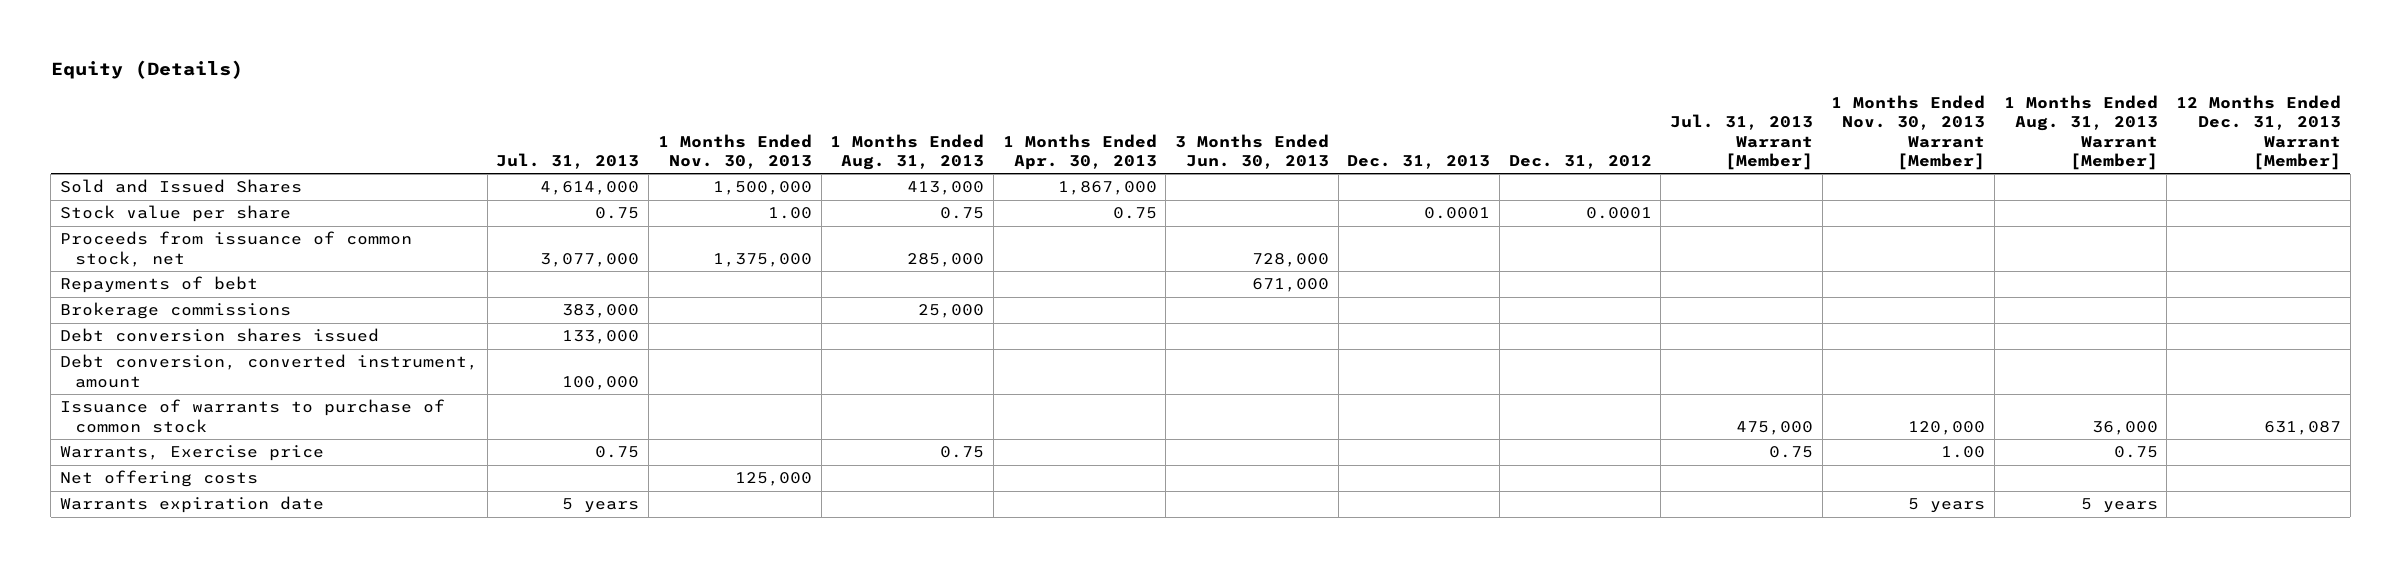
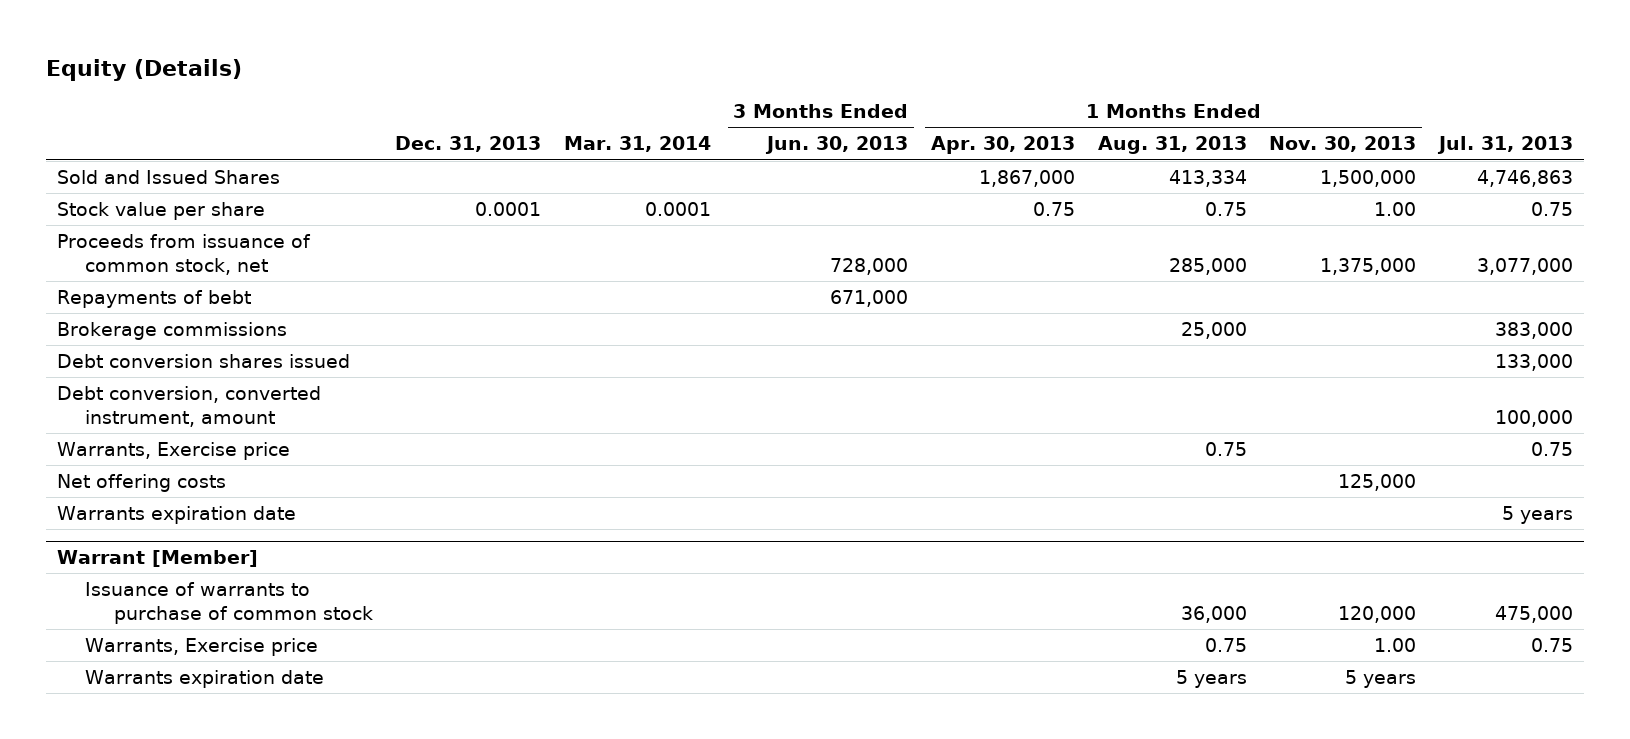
- | Jul. 31, 2013 | 1 Months Ended Nov. 30, 2013 | 1 Months Ended Aug. 31, 2013 | 1 Months Ended Apr. 30, 2013 | 3 Months Ended Jun. 30, 2013 | Dec. 31, 2013 | Dec. 31, 2012 | Jul. 31, 2013 Warrant [Member] | 1 Months Ended Nov. 30, 2013 Warrant [Member] | 1 Months Ended Aug. 31, 2013 Warrant [Member] | 12 Months Ended Dec. 31, 2013 Warrant [Member]
+ | Dec. 31, 2013 | Mar. 31, 2014 | 3 Months Ended Jun. 30, 2013 | 1 Months Ended Apr. 30, 2013 | 1 Months Ended Aug. 31, 2013 | 1 Months Ended Nov. 30, 2013 | Jul. 31, 2013
- Sold and Issued Shares | 4,614,000 | 1,500,000 | 413,000 | 1,867,000 | | | | | | |
+ Sold and Issued Shares | | | | 1,867,000 | 413,334 | 1,500,000 | 4,746,863
- Issuance of warrants to purchase of common stock | | | | | | | | 475,000 | 120,000 | 36,000 | 631,087
+ Warrant [Member]
+ Issuance of warrants to purchase of common stock | | | | | 36,000 | 120,000 | 475,000
+ Warrants, Exercise price | | | | | 0.75 | 1.00 | 0.75
+ Warrants expiration date | | | | | 5 years | 5 years |

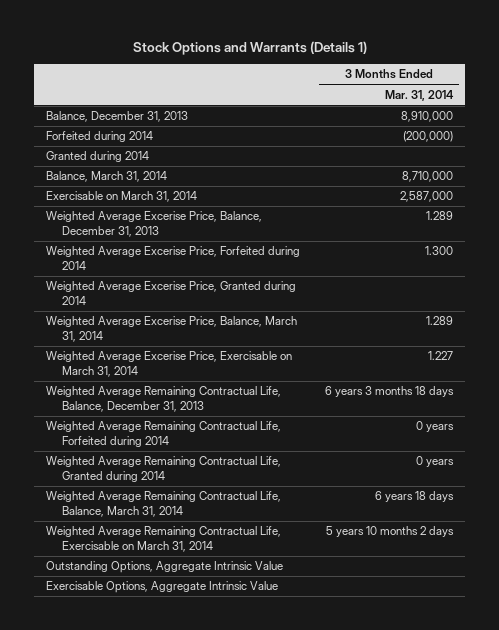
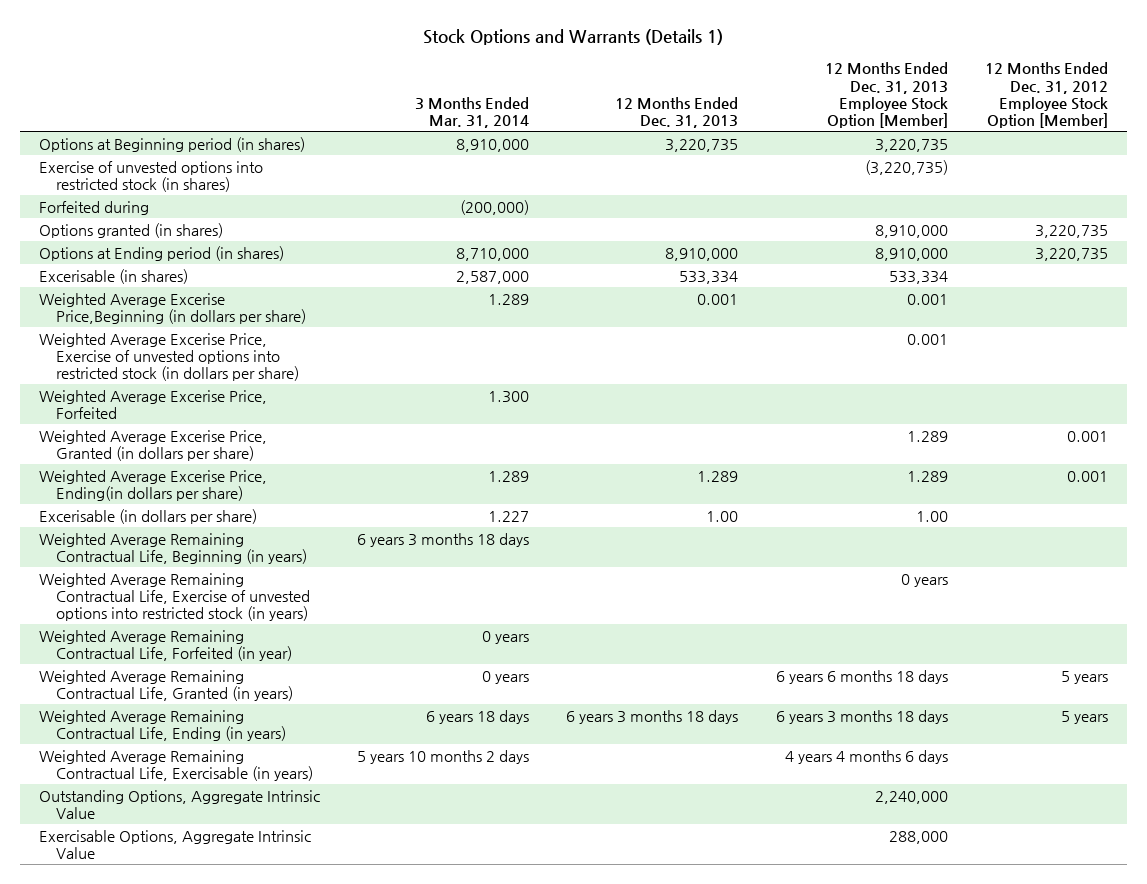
- | 3 Months Ended Mar. 31, 2014
+ | 3 Months Ended Mar. 31, 2014 | 12 Months Ended Dec. 31, 2013 | 12 Months Ended Dec. 31, 2013 Employee Stock Option [Member] | 12 Months Ended Dec. 31, 2012 Employee Stock Option [Member]
- Balance, December 31, 2013 | 8,910,000
- Forfeited during 2014 | (200,000)
- Granted during 2014
- Balance, March 31, 2014 | 8,710,000
- Exercisable on March 31, 2014 | 2,587,000
- Weighted Average Excerise Price, Balance, December 31, 2013 | 1.289
- Weighted Average Excerise Price, Forfeited during 2014 | 1.300
- Weighted Average Excerise Price, Granted during 2014
- Weighted Average Excerise Price, Balance, March 31, 2014 | 1.289
- Weighted Average Excerise Price, Exercisable on March 31, 2014 | 1.227
- Weighted Average Remaining Contractual Life, Balance, December 31, 2013 | 6 years 3 months 18 days
- Weighted Average Remaining Contractual Life, Forfeited during 2014 | 0 years
- Weighted Average Remaining Contractual Life, Granted during 2014 | 0 years
- Weighted Average Remaining Contractual Life, Balance, March 31, 2014 | 6 years 18 days
- Weighted Average Remaining Contractual Life, Exercisable on March 31, 2014 | 5 years 10 months 2 days
+ Options at Beginning period (in shares) | 8,910,000 | 3,220,735 | 3,220,735 |
+ Exercise of unvested options into restricted stock (in shares) | | | (3,220,735) |
+ Forfeited during | (200,000) | | |
+ Options granted (in shares) | | | 8,910,000 | 3,220,735
+ Options at Ending period (in shares) | 8,710,000 | 8,910,000 | 8,910,000 | 3,220,735
+ Excerisable (in shares) | 2,587,000 | 533,334 | 533,334 |
+ Weighted Average Excerise Price,Beginning (in dollars per share) | 1.289 | 0.001 | 0.001 |
+ Weighted Average Excerise Price, Exercise of unvested options into restricted stock (in dollars per share) | | | 0.001 |
+ Weighted Average Excerise Price, Forfeited | 1.300 | | |
+ Weighted Average Excerise Price, Granted (in dollars per share) | | | 1.289 | 0.001
+ Weighted Average Excerise Price, Ending(in dollars per share) | 1.289 | 1.289 | 1.289 | 0.001
+ Excerisable (in dollars per share) | 1.227 | 1.00 | 1.00 |
+ Weighted Average Remaining Contractual Life, Beginning (in years) | 6 years 3 months 18 days | | |
+ Weighted Average Remaining Contractual Life, Exercise of unvested options into restricted stock (in years) | | | 0 years |
+ Weighted Average Remaining Contractual Life, Forfeited (in year) | 0 years | | |
+ Weighted Average Remaining Contractual Life, Granted (in years) | 0 years | | 6 years 6 months 18 days | 5 years
+ Weighted Average Remaining Contractual Life, Ending (in years) | 6 years 18 days | 6 years 3 months 18 days | 6 years 3 months 18 days | 5 years
+ Weighted Average Remaining Contractual Life, Exercisable (in years) | 5 years 10 months 2 days | | 4 years 4 months 6 days |

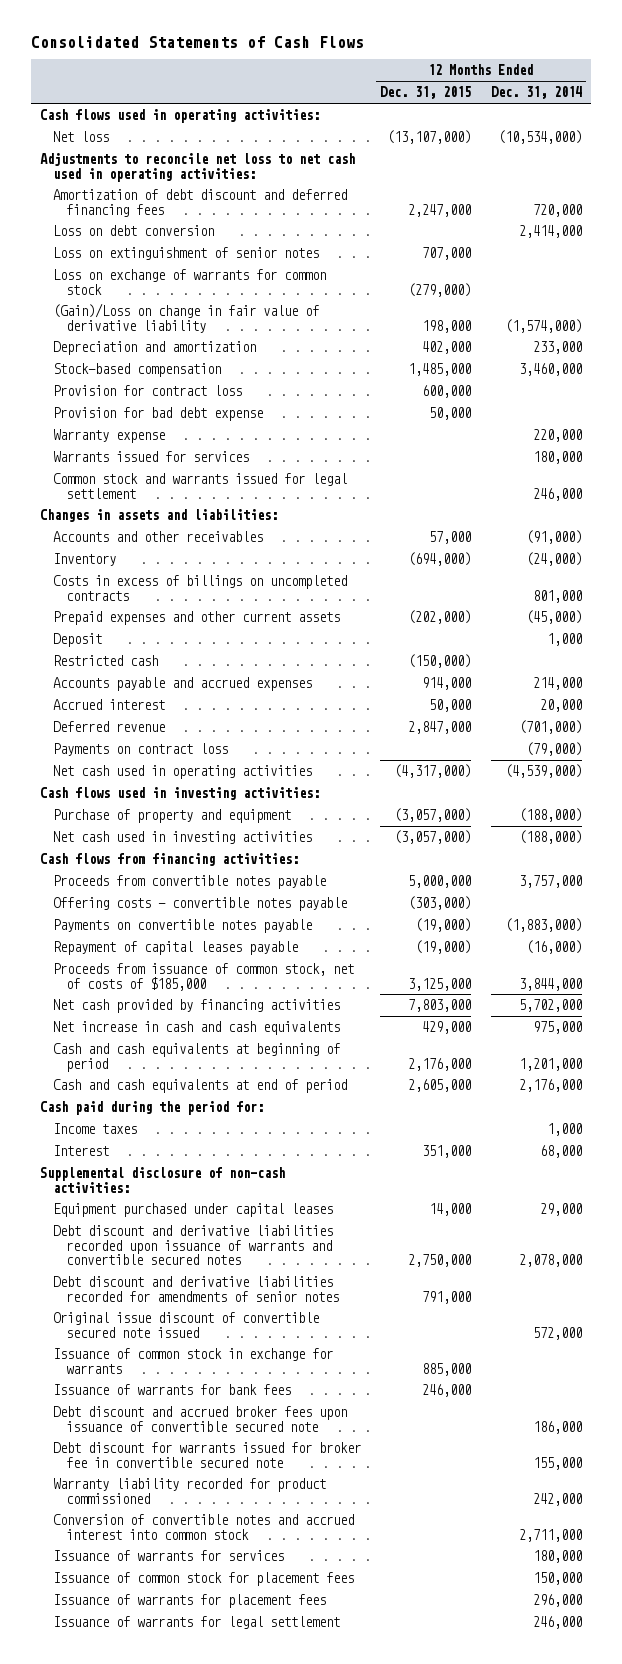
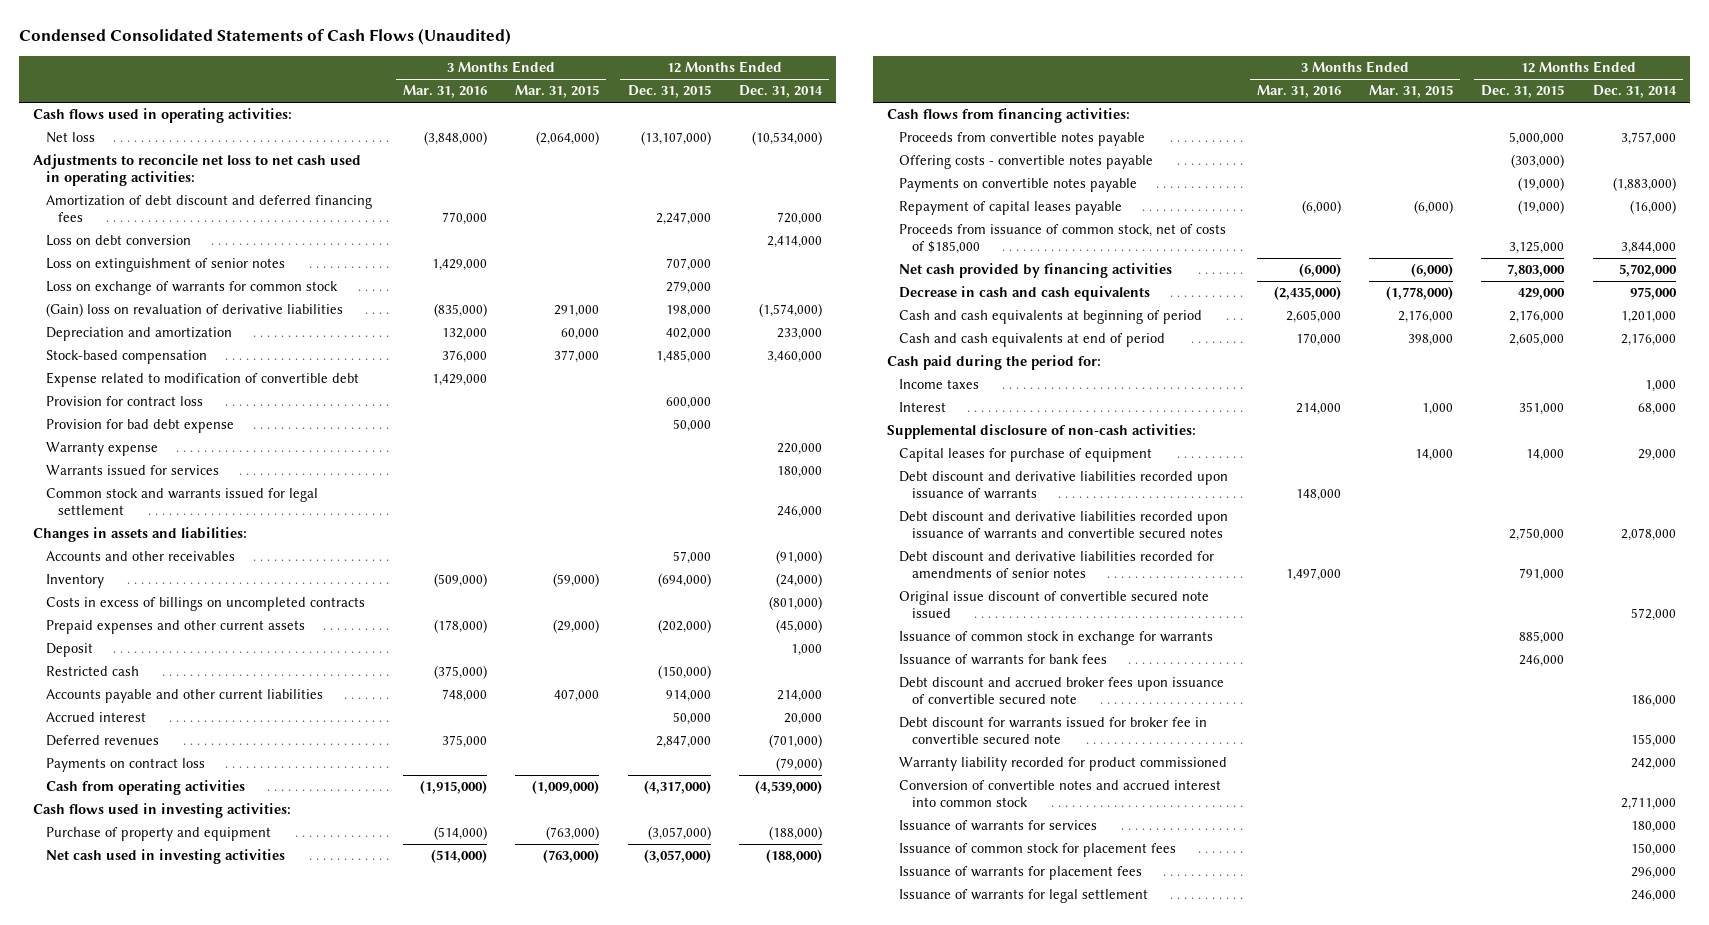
- Consolidated Statements of Cash Flows
+ Condensed Consolidated Statements of Cash Flows (Unaudited)
- | 12 Months Ended Dec. 31, 2015 | 12 Months Ended Dec. 31, 2014
+ | 3 Months Ended Mar. 31, 2016 | 3 Months Ended Mar. 31, 2015 | 12 Months Ended Dec. 31, 2015 | 12 Months Ended Dec. 31, 2014
- Loss on exchange of warrants for common stock | (279,000) |
- (Gain)/Loss on change in fair value of derivative liability | 198,000 | (1,574,000)
+ Loss on exchange of warrants for common stock | | | 279,000 |
+ (Gain) loss on revaluation of derivative liabilities | (835,000) | 291,000 | 198,000 | (1,574,000)
+ Expense related to modification of convertible debt | 1,429,000 | | |
- Costs in excess of billings on uncompleted contracts | | 801,000
+ Costs in excess of billings on uncompleted contracts | | | | (801,000)
- Accounts payable and accrued expenses | 914,000 | 214,000
+ Accounts payable and other current liabilities | 748,000 | 407,000 | 914,000 | 214,000
- Deferred revenue | 2,847,000 | (701,000)
+ Deferred revenues | 375,000 | | 2,847,000 | (701,000)
- Net cash used in operating activities | (4,317,000) | (4,539,000)
+ Cash from operating activities | (1,915,000) | (1,009,000) | (4,317,000) | (4,539,000)
- Net increase in cash and cash equivalents | 429,000 | 975,000
+ Decrease in cash and cash equivalents | (2,435,000) | (1,778,000) | 429,000 | 975,000
- Equipment purchased under capital leases | 14,000 | 29,000
+ Capital leases for purchase of equipment | | 14,000 | 14,000 | 29,000
+ Debt discount and derivative liabilities recorded upon issuance of warrants | 148,000 | | |

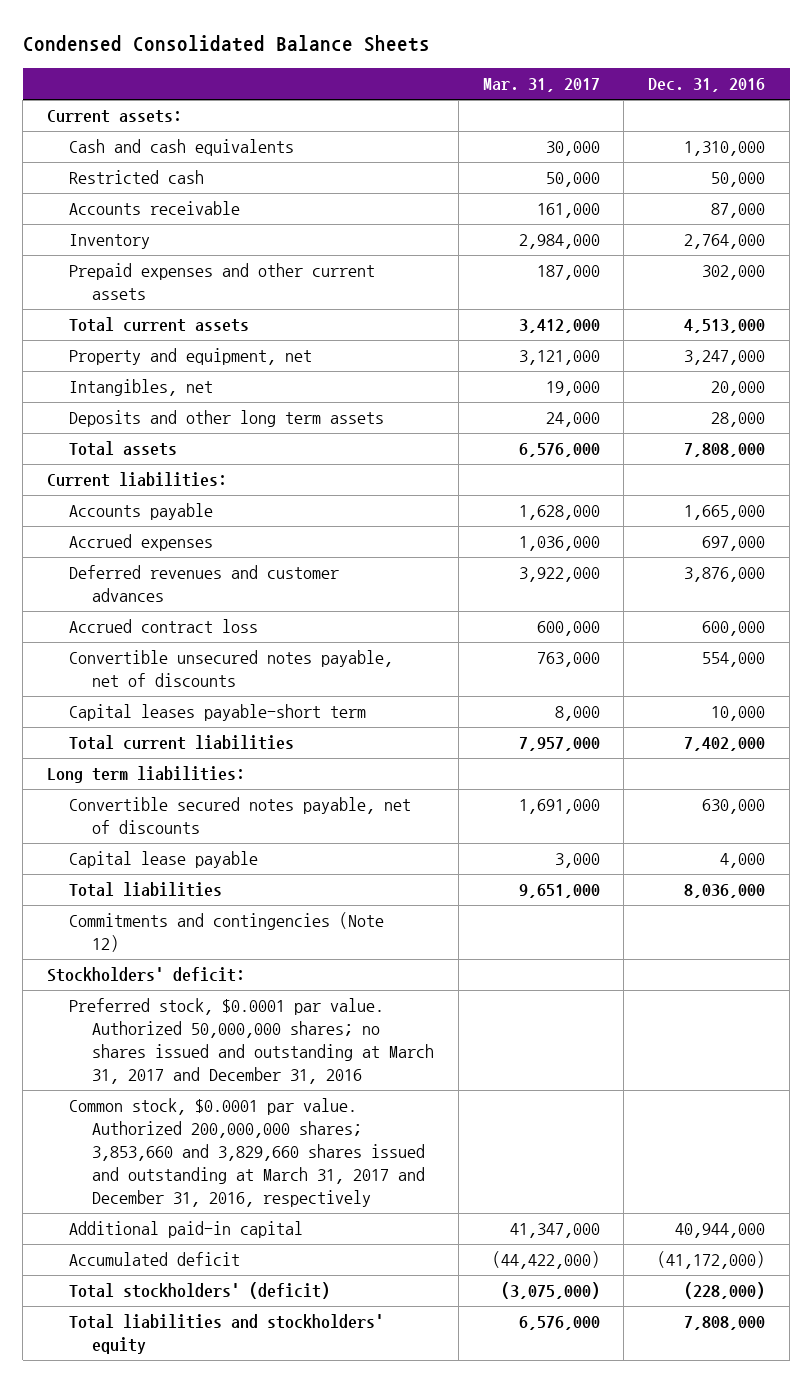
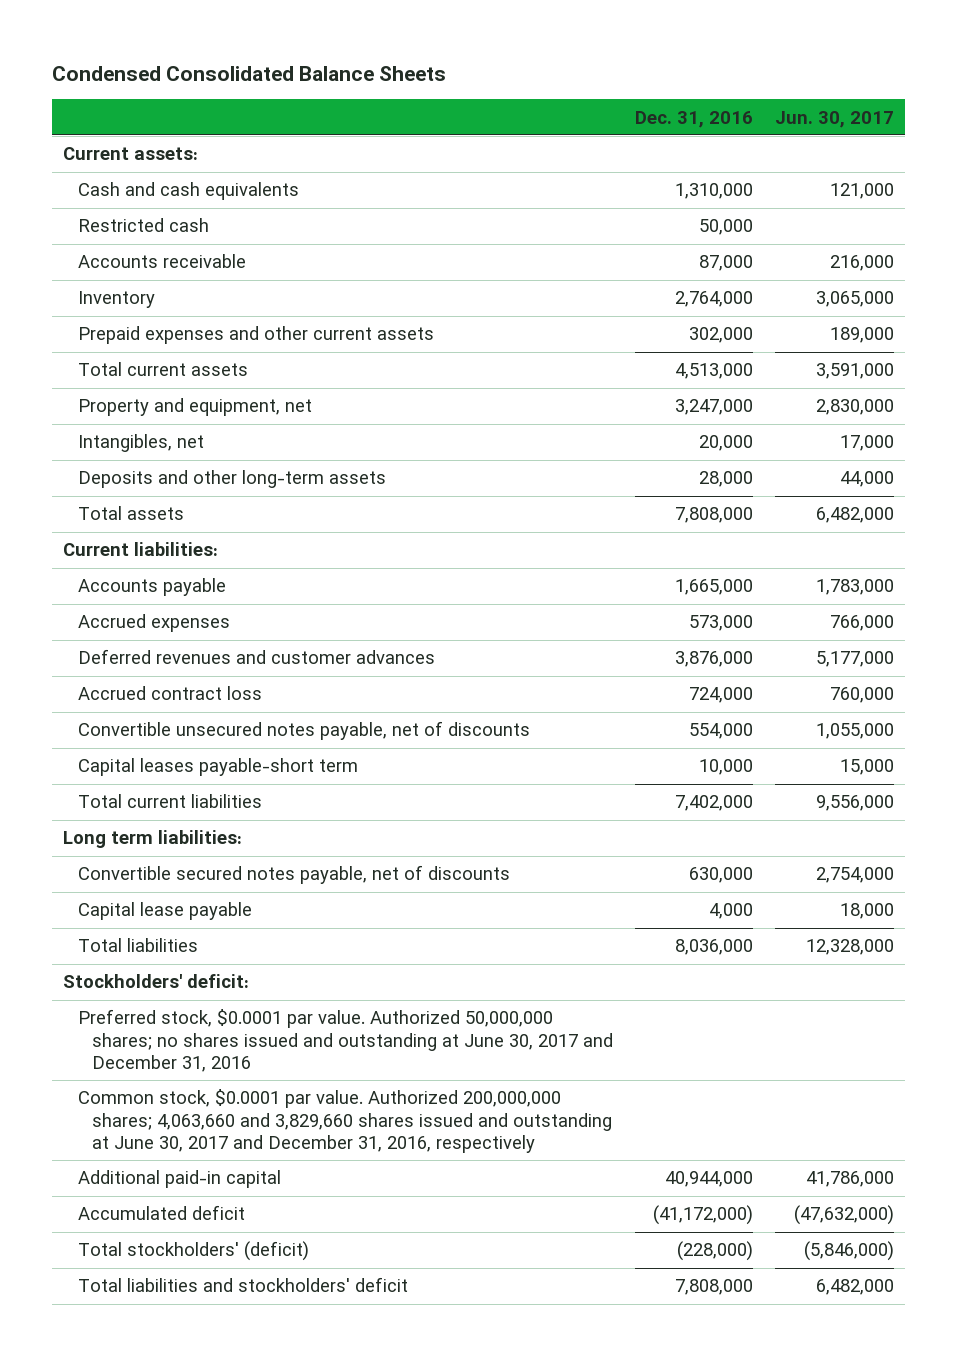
- | Mar. 31, 2017 | Dec. 31, 2016
+ | Dec. 31, 2016 | Jun. 30, 2017
- Deposits and other long term assets | 24,000 | 28,000
+ Deposits and other long-term assets | 28,000 | 44,000
- Accrued expenses | 1,036,000 | 697,000
+ Accrued expenses | 573,000 | 766,000
- Accrued contract loss | 600,000 | 600,000
+ Accrued contract loss | 724,000 | 760,000
- Commitments and contingencies (Note 12)
- Preferred stock, $0.0001 par value. Authorized 50,000,000 shares; no shares issued and outstanding at March 31, 2017 and December 31, 2016
- Common stock, $0.0001 par value. Authorized 200,000,000 shares; 3,853,660 and 3,829,660 shares issued and outstanding at March 31, 2017 and December 31, 2016, respectively
+ Preferred stock, $0.0001 par value. Authorized 50,000,000 shares; no shares issued and outstanding at June 30, 2017 and December 31, 2016
+ Common stock, $0.0001 par value. Authorized 200,000,000 shares; 4,063,660 and 3,829,660 shares issued and outstanding at June 30, 2017 and December 31, 2016, respectively
- Total liabilities and stockholders' equity | 6,576,000 | 7,808,000
+ Total liabilities and stockholders' deficit | 7,808,000 | 6,482,000

